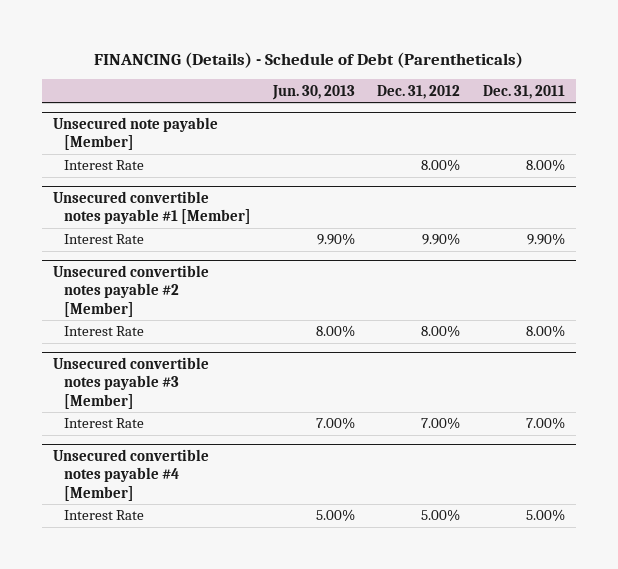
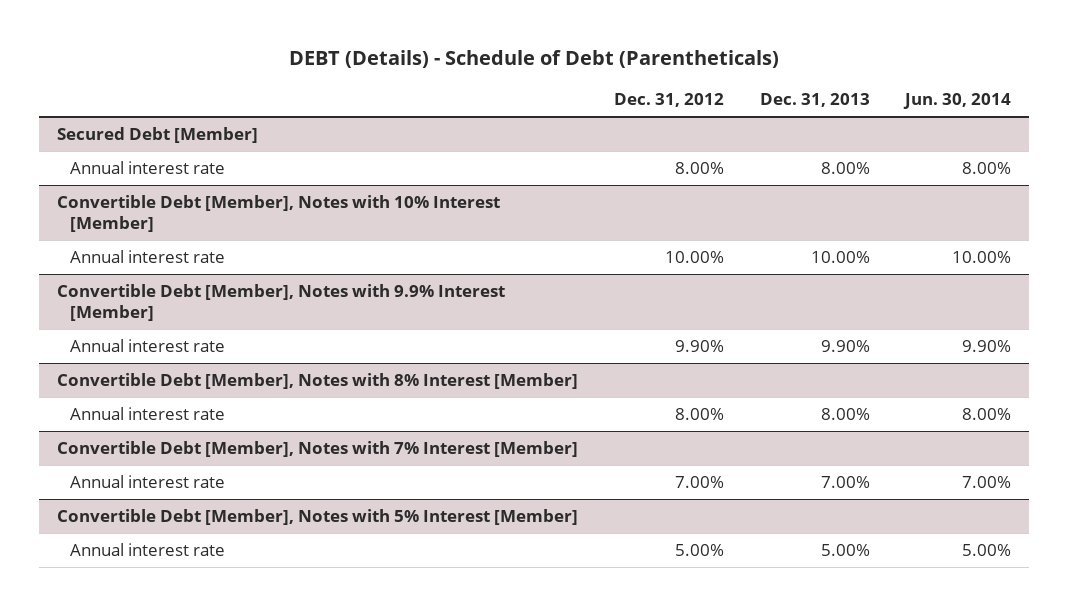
- FINANCING (Details) - Schedule of Debt (Parentheticals)
+ DEBT (Details) - Schedule of Debt (Parentheticals)
- | Jun. 30, 2013 | Dec. 31, 2012 | Dec. 31, 2011
+ | Dec. 31, 2012 | Dec. 31, 2013 | Jun. 30, 2014
- Unsecured note payable [Member]
- Interest Rate | | 8.00% | 8.00%
- Unsecured convertible notes payable #1 [Member]
- Interest Rate | 9.90% | 9.90% | 9.90%
- Unsecured convertible notes payable #2 [Member]
- Interest Rate | 8.00% | 8.00% | 8.00%
- Unsecured convertible notes payable #3 [Member]
- Interest Rate | 7.00% | 7.00% | 7.00%
- Unsecured convertible notes payable #4 [Member]
- Interest Rate | 5.00% | 5.00% | 5.00%
+ Secured Debt [Member]
+ Annual interest rate | 8.00% | 8.00% | 8.00%
+ Convertible Debt [Member], Notes with 10% Interest [Member]
+ Annual interest rate | 10.00% | 10.00% | 10.00%
+ Convertible Debt [Member], Notes with 9.9% Interest [Member]
+ Annual interest rate | 9.90% | 9.90% | 9.90%
+ Convertible Debt [Member], Notes with 8% Interest [Member]
+ Annual interest rate | 8.00% | 8.00% | 8.00%
+ Convertible Debt [Member], Notes with 7% Interest [Member]
+ Annual interest rate | 7.00% | 7.00% | 7.00%
+ Convertible Debt [Member], Notes with 5% Interest [Member]
+ Annual interest rate | 5.00% | 5.00% | 5.00%

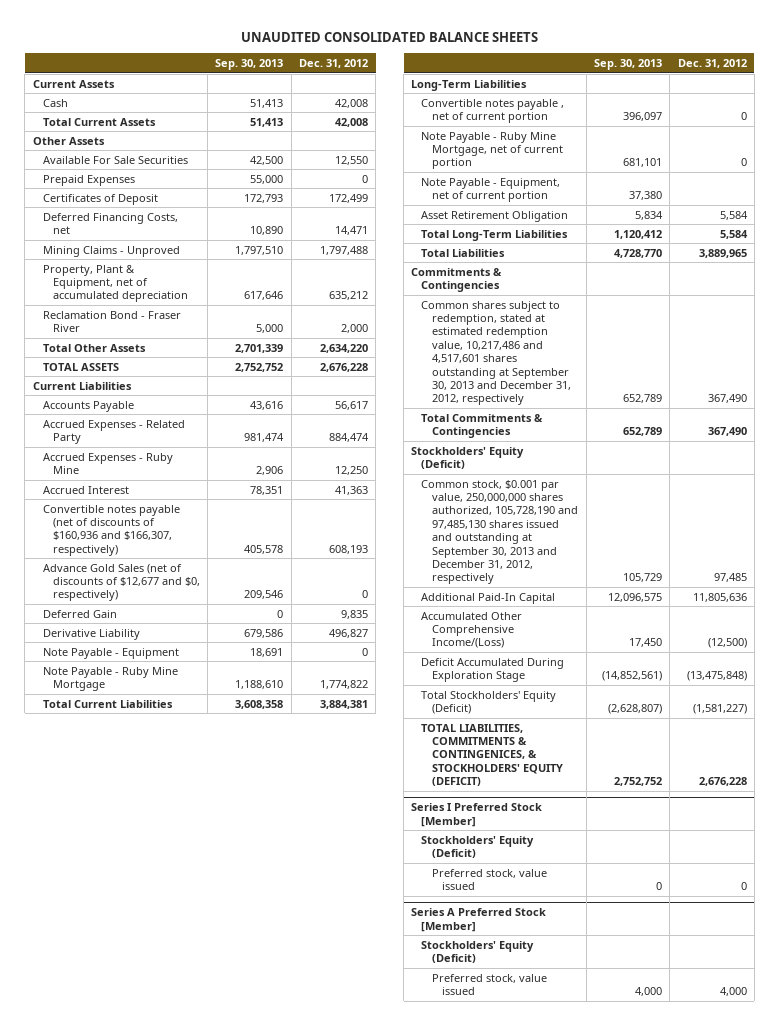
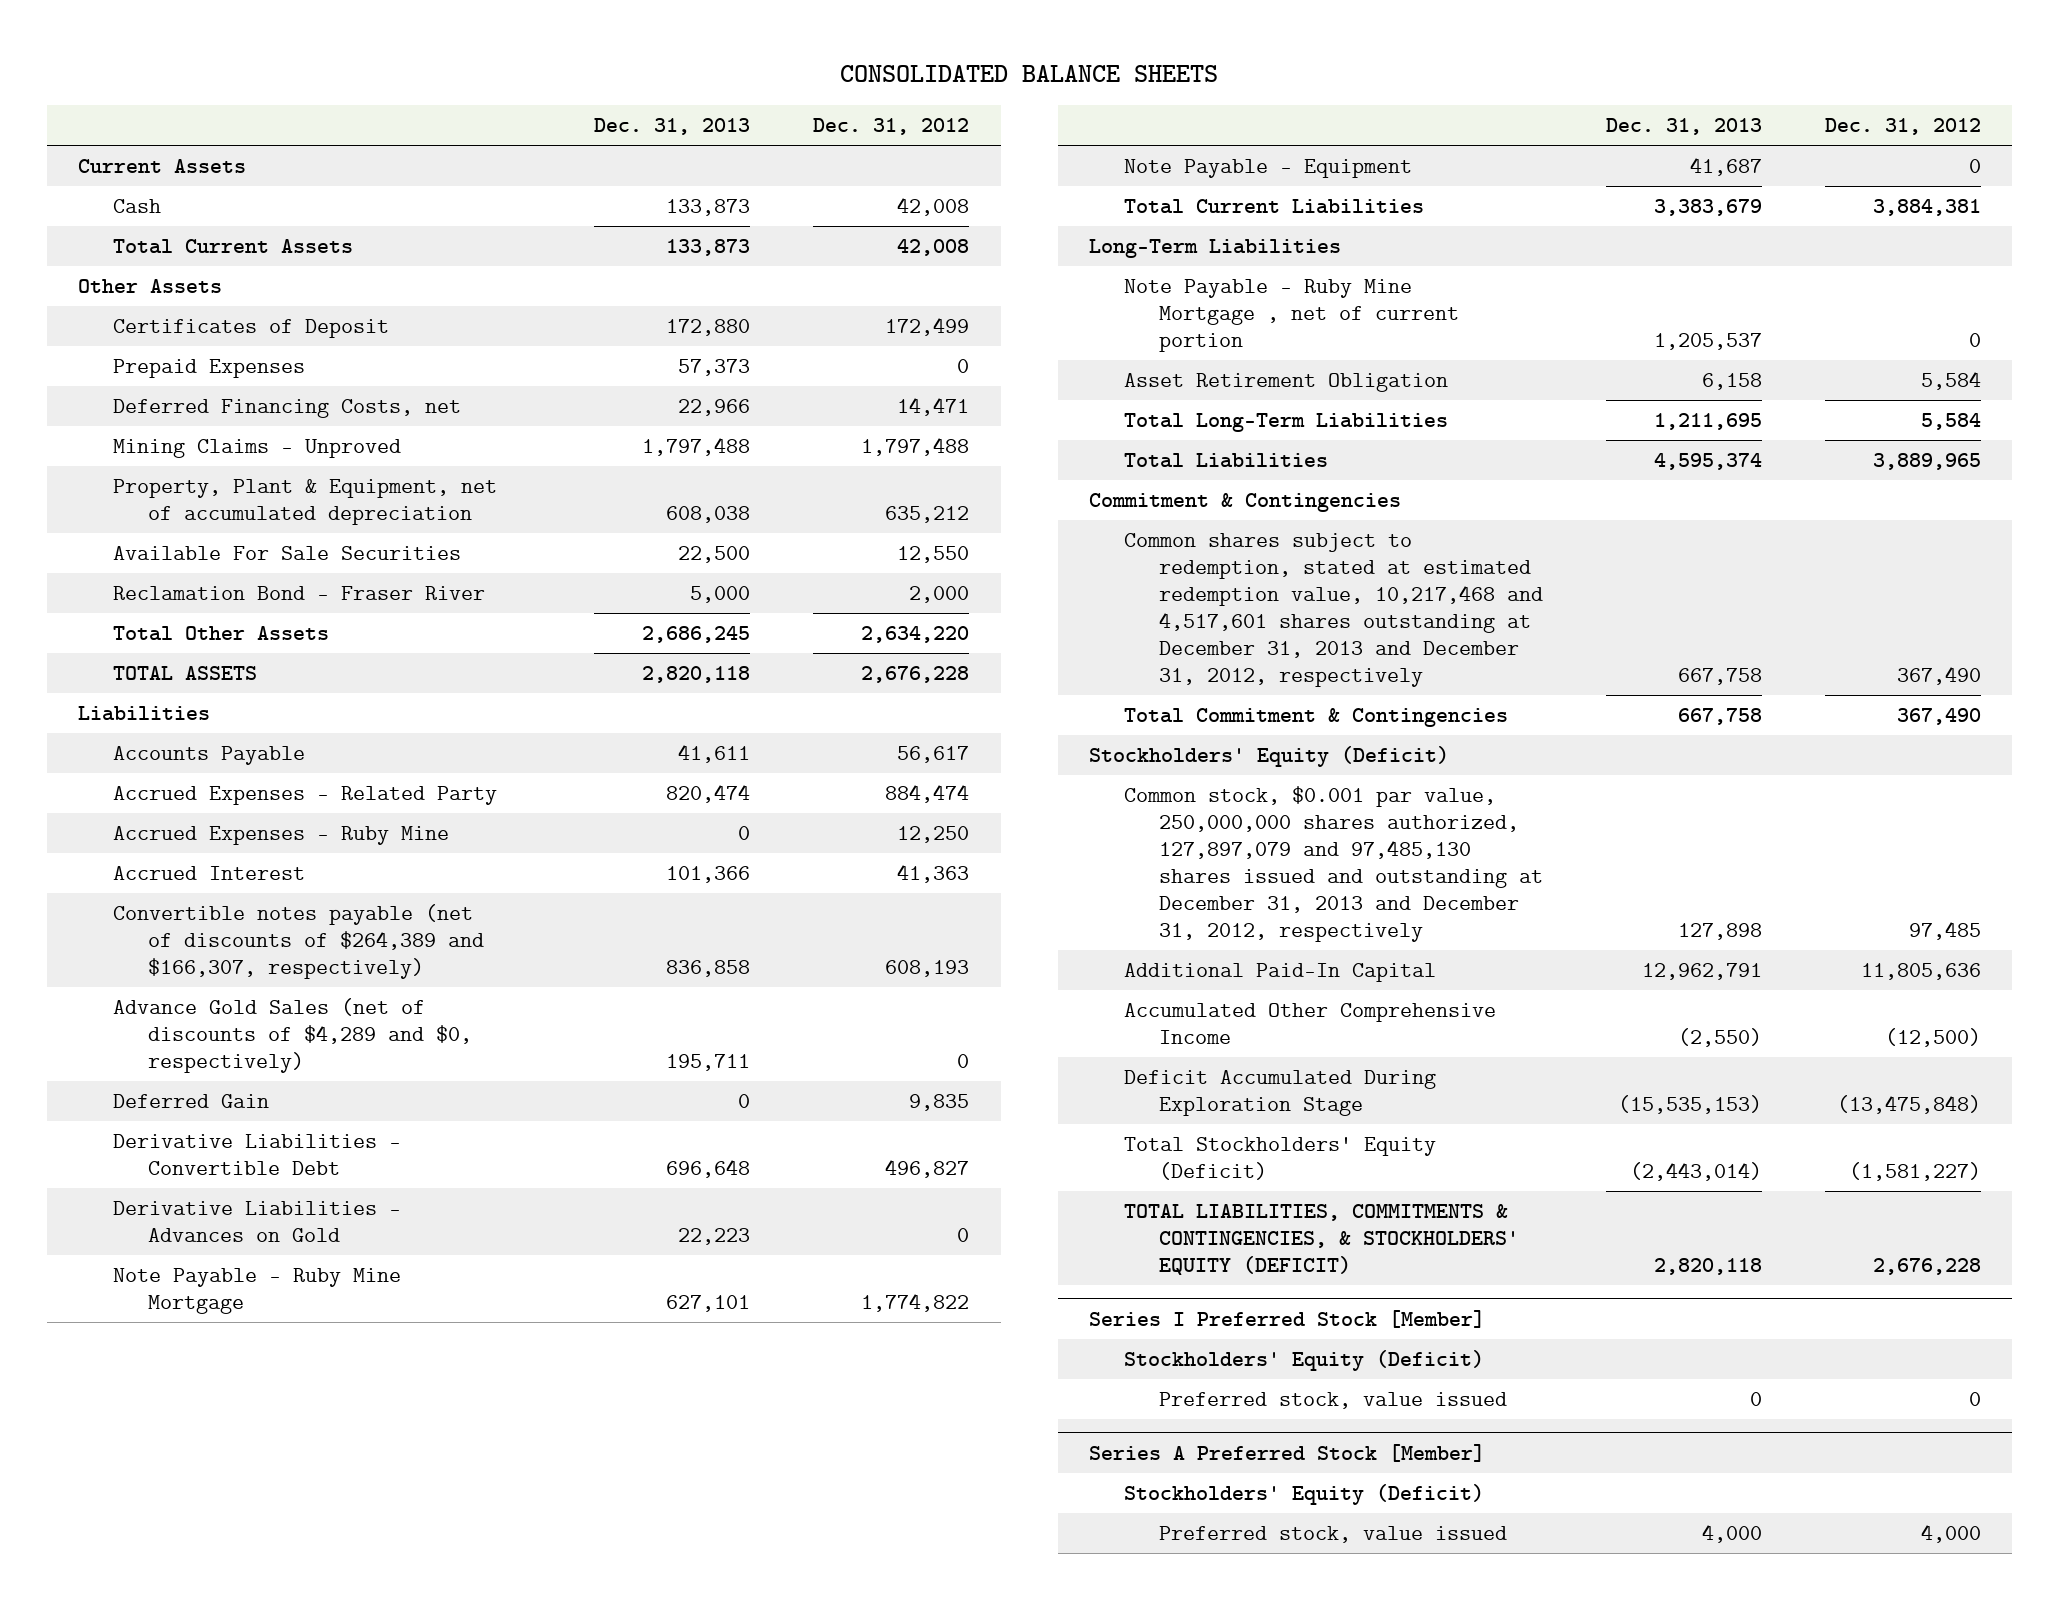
- UNAUDITED CONSOLIDATED BALANCE SHEETS
+ CONSOLIDATED BALANCE SHEETS
- | Sep. 30, 2013 | Dec. 31, 2012
+ | Dec. 31, 2013 | Dec. 31, 2012
moved down: Prepaid Expenses | 57,373 | 0
moved down: Available For Sale Securities | 22,500 | 12,550
- Current Liabilities
+ Liabilities
- Convertible notes payable (net of discounts of $160,936 and $166,307, respectively) | 405,578 | 608,193
- Advance Gold Sales (net of discounts of $12,677 and $0, respectively) | 209,546 | 0
+ Convertible notes payable (net of discounts of $264,389 and $166,307, respectively) | 836,858 | 608,193
+ Advance Gold Sales (net of discounts of $4,289 and $0, respectively) | 195,711 | 0
- Derivative Liability | 679,586 | 496,827
+ Derivative Liabilities - Convertible Debt | 696,648 | 496,827
+ Derivative Liabilities - Advances on Gold | 22,223 | 0
moved down: Note Payable - Equipment | 41,687 | 0
- Convertible notes payable , net of current portion | 396,097 | 0
- Note Payable - Ruby Mine Mortgage, net of current portion | 681,101 | 0
- Note Payable - Equipment, net of current portion | 37,380 |
+ Note Payable - Ruby Mine Mortgage , net of current portion | 1,205,537 | 0
- Commitments & Contingencies
- Common shares subject to redemption, stated at estimated redemption value, 10,217,486 and 4,517,601 shares outstanding at September 30, 2013 and December 31, 2012, respectively | 652,789 | 367,490
- Total Commitments & Contingencies | 652,789 | 367,490
+ Commitment & Contingencies
+ Common shares subject to redemption, stated at estimated redemption value, 10,217,468 and 4,517,601 shares outstanding at December 31, 2013 and December 31, 2012, respectively | 667,758 | 367,490
+ Total Commitment & Contingencies | 667,758 | 367,490
- Common stock, $0.001 par value, 250,000,000 shares authorized, 105,728,190 and 97,485,130 shares issued and outstanding at September 30, 2013 and December 31, 2012, respectively | 105,729 | 97,485
+ Common stock, $0.001 par value, 250,000,000 shares authorized, 127,897,079 and 97,485,130 shares issued and outstanding at December 31, 2013 and December 31, 2012, respectively | 127,898 | 97,485
- Accumulated Other Comprehensive Income/(Loss) | 17,450 | (12,500)
+ Accumulated Other Comprehensive Income | (2,550) | (12,500)
- TOTAL LIABILITIES, COMMITMENTS & CONTINGENICES, & STOCKHOLDERS' EQUITY (DEFICIT) | 2,752,752 | 2,676,228
+ TOTAL LIABILITIES, COMMITMENTS & CONTINGENCIES, & STOCKHOLDERS' EQUITY (DEFICIT) | 2,820,118 | 2,676,228

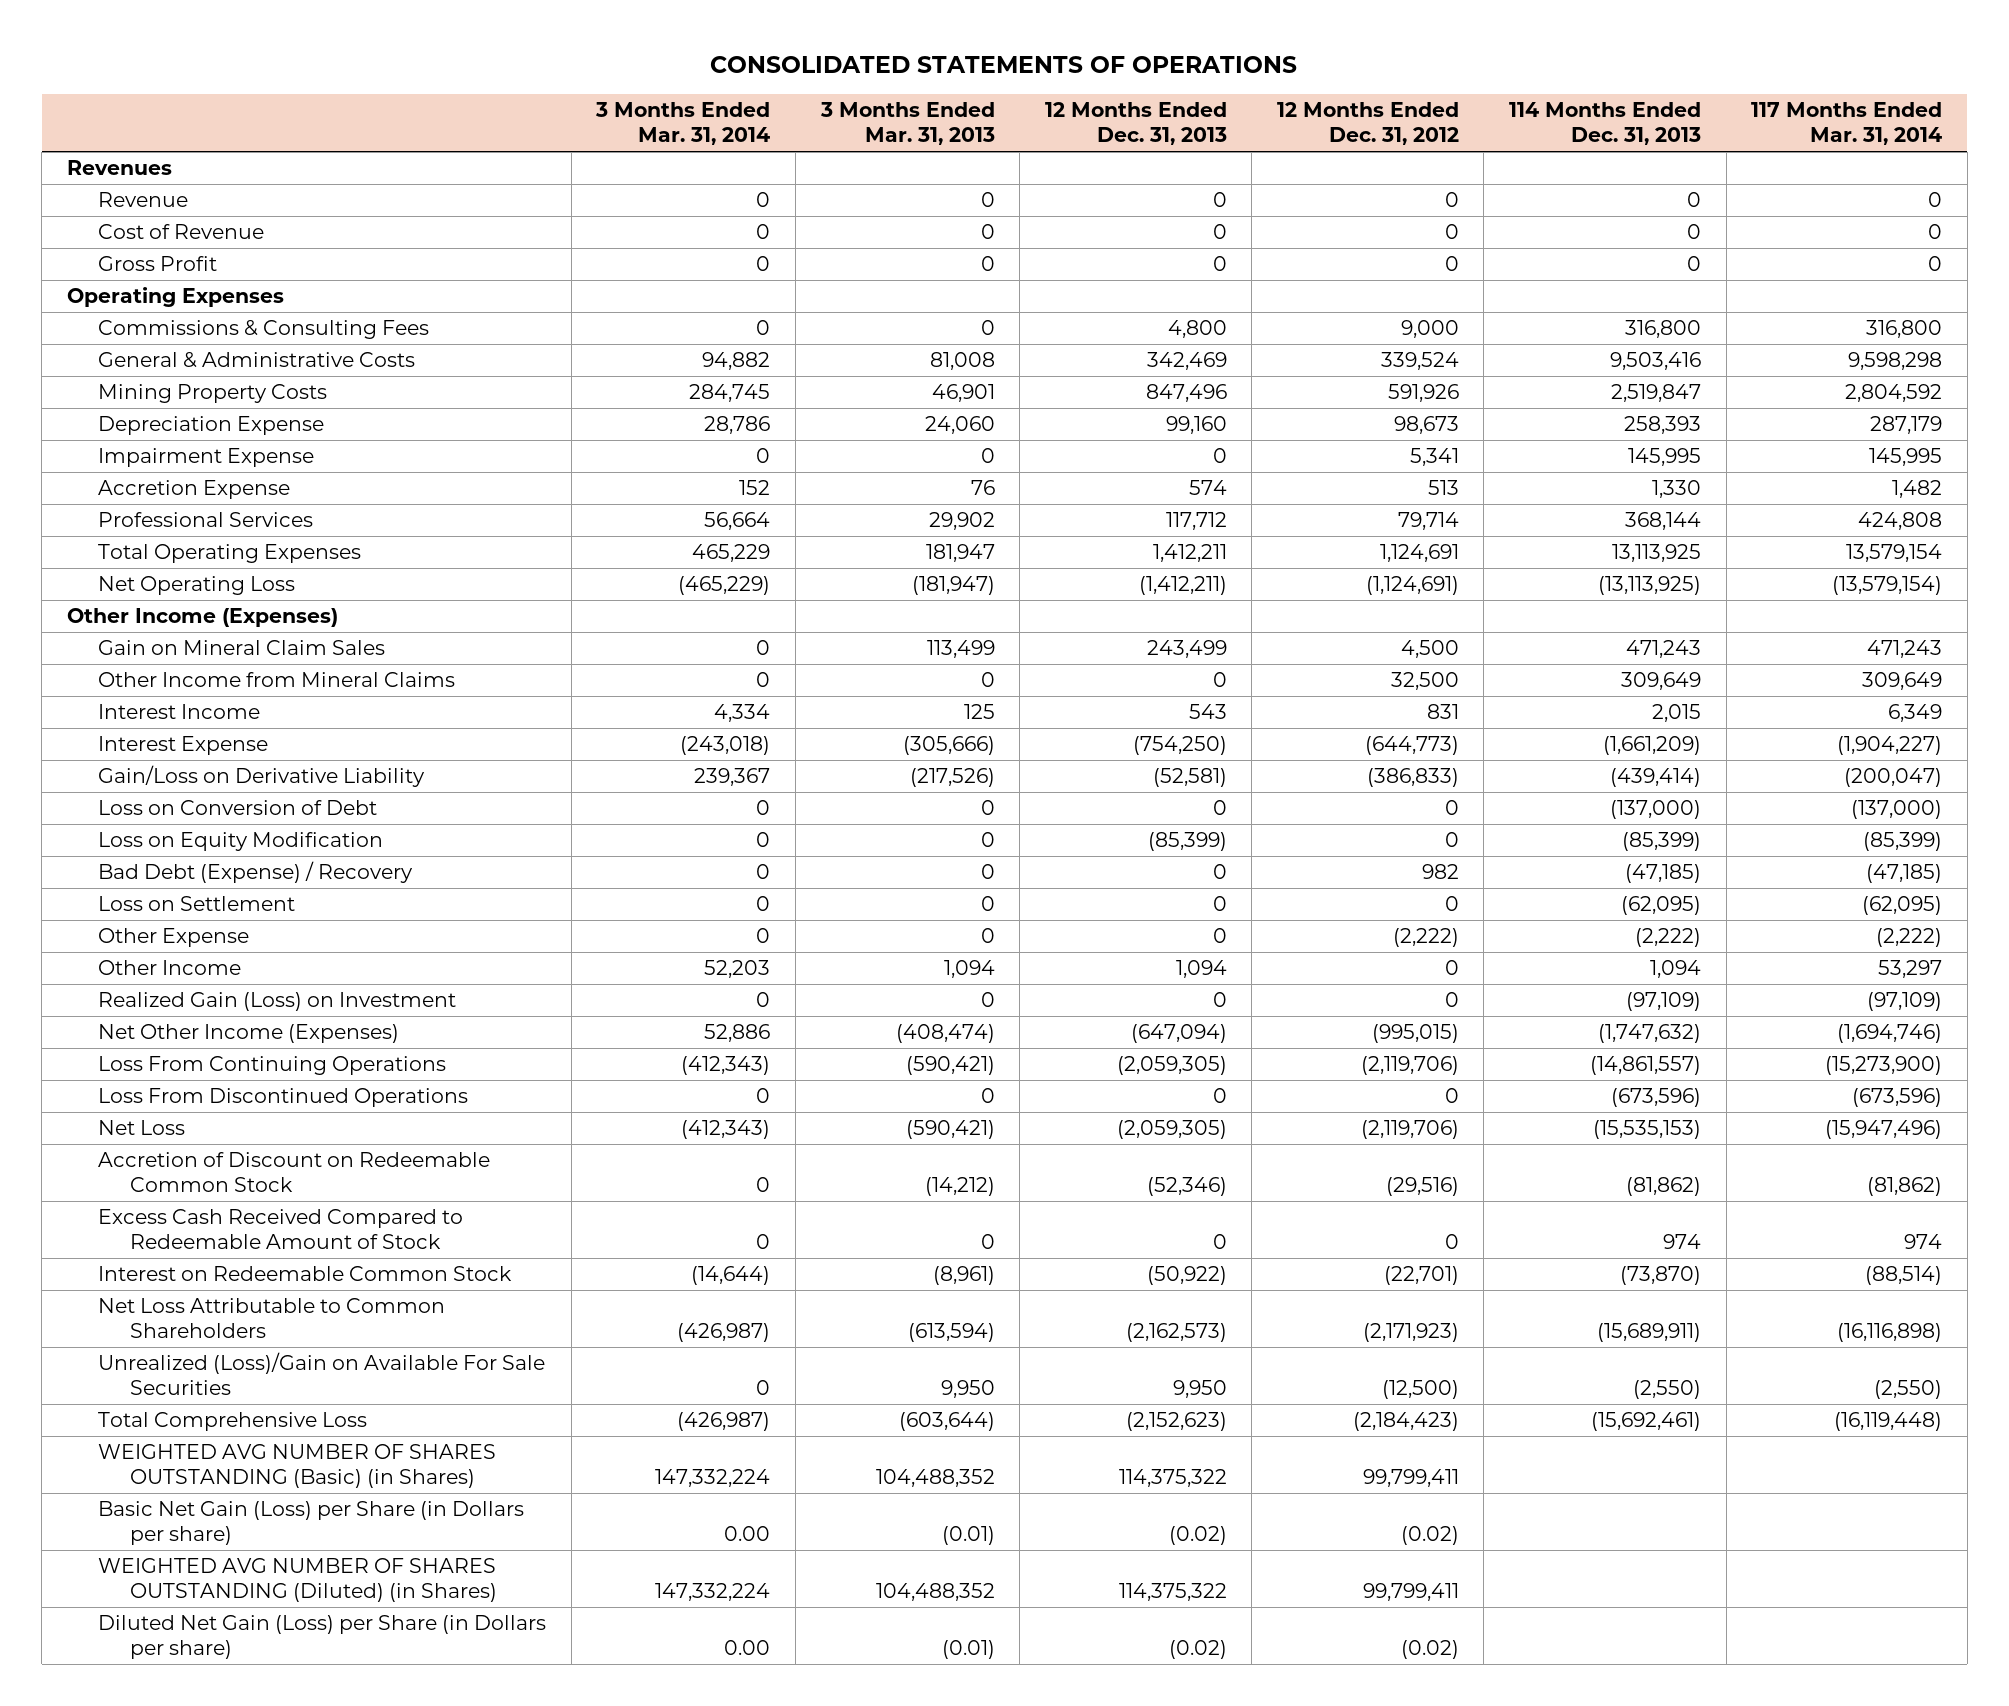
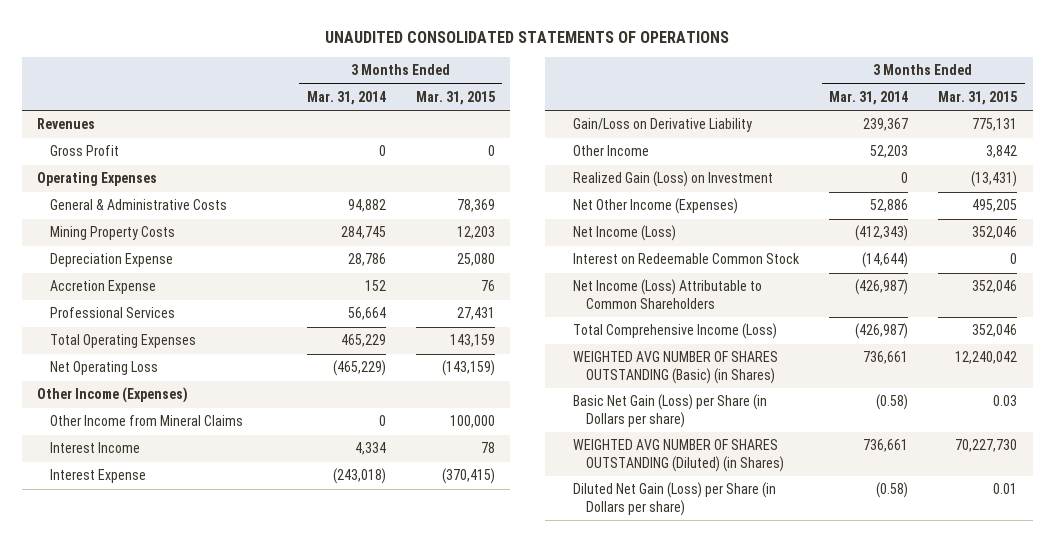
- CONSOLIDATED STATEMENTS OF OPERATIONS
+ UNAUDITED CONSOLIDATED STATEMENTS OF OPERATIONS
- | 3 Months Ended Mar. 31, 2014 | 3 Months Ended Mar. 31, 2013 | 12 Months Ended Dec. 31, 2013 | 12 Months Ended Dec. 31, 2012 | 114 Months Ended Dec. 31, 2013 | 117 Months Ended Mar. 31, 2014
+ | 3 Months Ended Mar. 31, 2014 | 3 Months Ended Mar. 31, 2015
- Revenue | 0 | 0 | 0 | 0 | 0 | 0
- Cost of Revenue | 0 | 0 | 0 | 0 | 0 | 0
- Commissions & Consulting Fees | 0 | 0 | 4,800 | 9,000 | 316,800 | 316,800
- Impairment Expense | 0 | 0 | 0 | 5,341 | 145,995 | 145,995
- Gain on Mineral Claim Sales | 0 | 113,499 | 243,499 | 4,500 | 471,243 | 471,243
- Loss on Conversion of Debt | 0 | 0 | 0 | 0 | (137,000) | (137,000)
- Loss on Equity Modification | 0 | 0 | (85,399) | 0 | (85,399) | (85,399)
- Bad Debt (Expense) / Recovery | 0 | 0 | 0 | 982 | (47,185) | (47,185)
- Loss on Settlement | 0 | 0 | 0 | 0 | (62,095) | (62,095)
- Other Expense | 0 | 0 | 0 | (2,222) | (2,222) | (2,222)
- Loss From Continuing Operations | (412,343) | (590,421) | (2,059,305) | (2,119,706) | (14,861,557) | (15,273,900)
- Loss From Discontinued Operations | 0 | 0 | 0 | 0 | (673,596) | (673,596)
- Net Loss | (412,343) | (590,421) | (2,059,305) | (2,119,706) | (15,535,153) | (15,947,496)
- Accretion of Discount on Redeemable Common Stock | 0 | (14,212) | (52,346) | (29,516) | (81,862) | (81,862)
- Excess Cash Received Compared to Redeemable Amount of Stock | 0 | 0 | 0 | 0 | 974 | 974
+ Net Income (Loss) | (412,343) | 352,046
- Net Loss Attributable to Common Shareholders | (426,987) | (613,594) | (2,162,573) | (2,171,923) | (15,689,911) | (16,116,898)
- Unrealized (Loss)/Gain on Available For Sale Securities | 0 | 9,950 | 9,950 | (12,500) | (2,550) | (2,550)
- Total Comprehensive Loss | (426,987) | (603,644) | (2,152,623) | (2,184,423) | (15,692,461) | (16,119,448)
- WEIGHTED AVG NUMBER OF SHARES OUTSTANDING (Basic) (in Shares) | 147,332,224 | 104,488,352 | 114,375,322 | 99,799,411 | |
- Basic Net Gain (Loss) per Share (in Dollars per share) | 0.00 | (0.01) | (0.02) | (0.02) | |
- WEIGHTED AVG NUMBER OF SHARES OUTSTANDING (Diluted) (in Shares) | 147,332,224 | 104,488,352 | 114,375,322 | 99,799,411 | |
- Diluted Net Gain (Loss) per Share (in Dollars per share) | 0.00 | (0.01) | (0.02) | (0.02) | |
+ Net Income (Loss) Attributable to Common Shareholders | (426,987) | 352,046
+ Total Comprehensive Income (Loss) | (426,987) | 352,046
+ WEIGHTED AVG NUMBER OF SHARES OUTSTANDING (Basic) (in Shares) | 736,661 | 12,240,042
+ Basic Net Gain (Loss) per Share (in Dollars per share) | (0.58) | 0.03
+ WEIGHTED AVG NUMBER OF SHARES OUTSTANDING (Diluted) (in Shares) | 736,661 | 70,227,730
+ Diluted Net Gain (Loss) per Share (in Dollars per share) | (0.58) | 0.01

